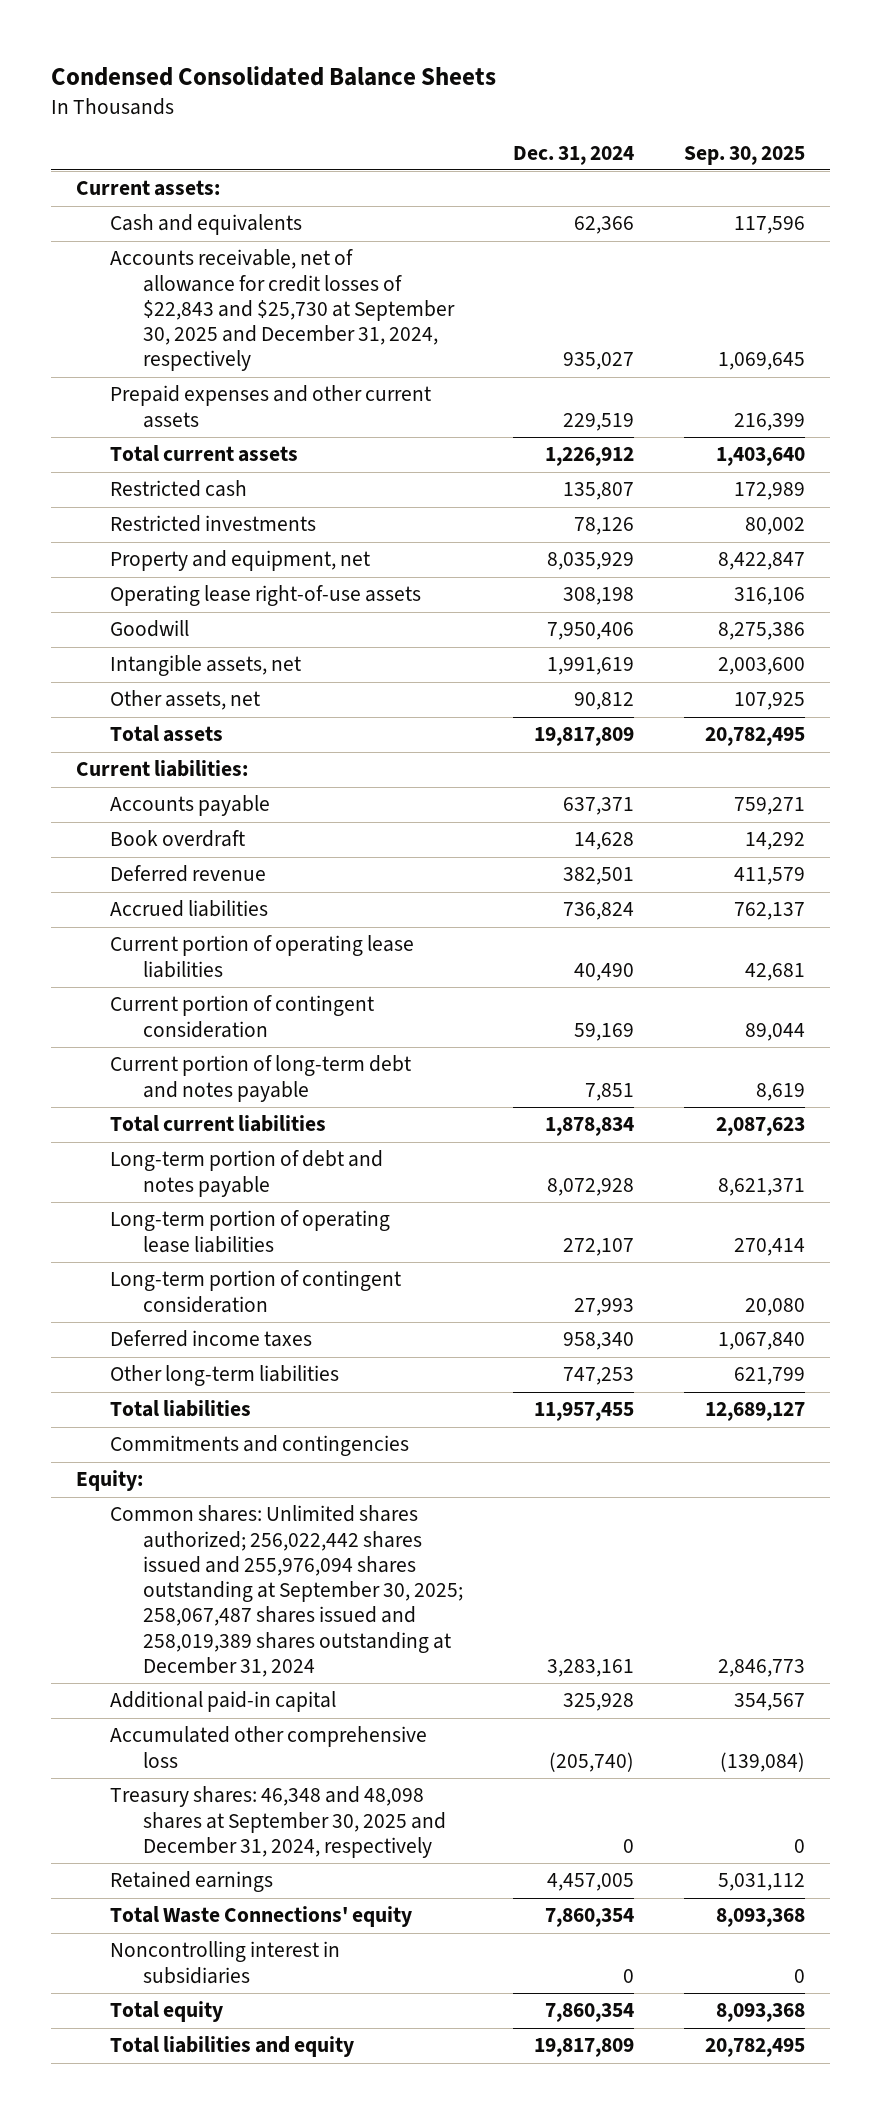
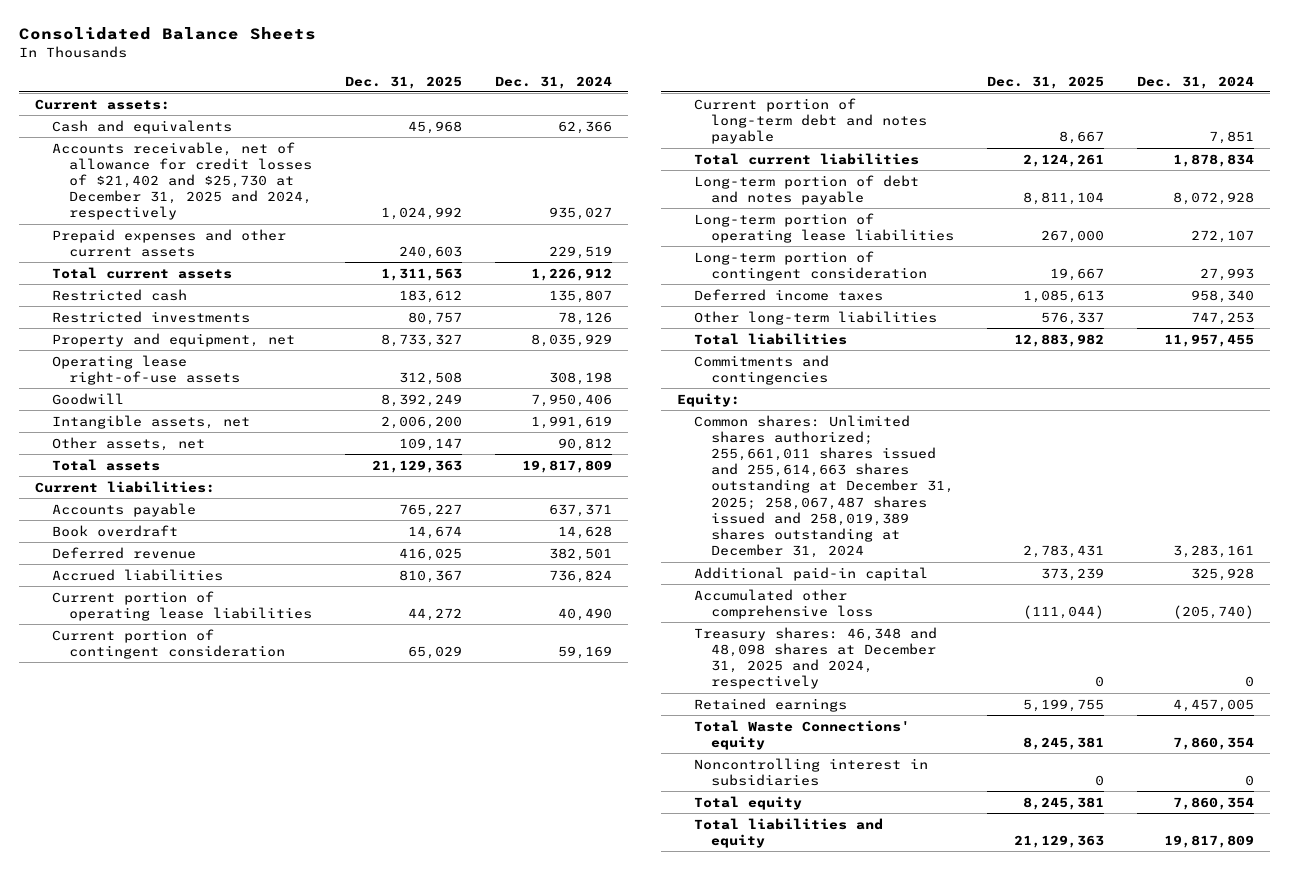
- Condensed Consolidated Balance Sheets
+ Consolidated Balance Sheets
- | Dec. 31, 2024 | Sep. 30, 2025
+ | Dec. 31, 2025 | Dec. 31, 2024
- Accounts receivable, net of allowance for credit losses of $22,843 and $25,730 at September 30, 2025 and December 31, 2024, respectively | 935,027 | 1,069,645
+ Accounts receivable, net of allowance for credit losses of $21,402 and $25,730 at December 31, 2025 and 2024, respectively | 1,024,992 | 935,027
- Common shares: Unlimited shares authorized; 256,022,442 shares issued and 255,976,094 shares outstanding at September 30, 2025; 258,067,487 shares issued and 258,019,389 shares outstanding at December 31, 2024 | 3,283,161 | 2,846,773
+ Common shares: Unlimited shares authorized; 255,661,011 shares issued and 255,614,663 shares outstanding at December 31, 2025; 258,067,487 shares issued and 258,019,389 shares outstanding at December 31, 2024 | 2,783,431 | 3,283,161
- Treasury shares: 46,348 and 48,098 shares at September 30, 2025 and December 31, 2024, respectively | 0 | 0
+ Treasury shares: 46,348 and 48,098 shares at December 31, 2025 and 2024, respectively | 0 | 0

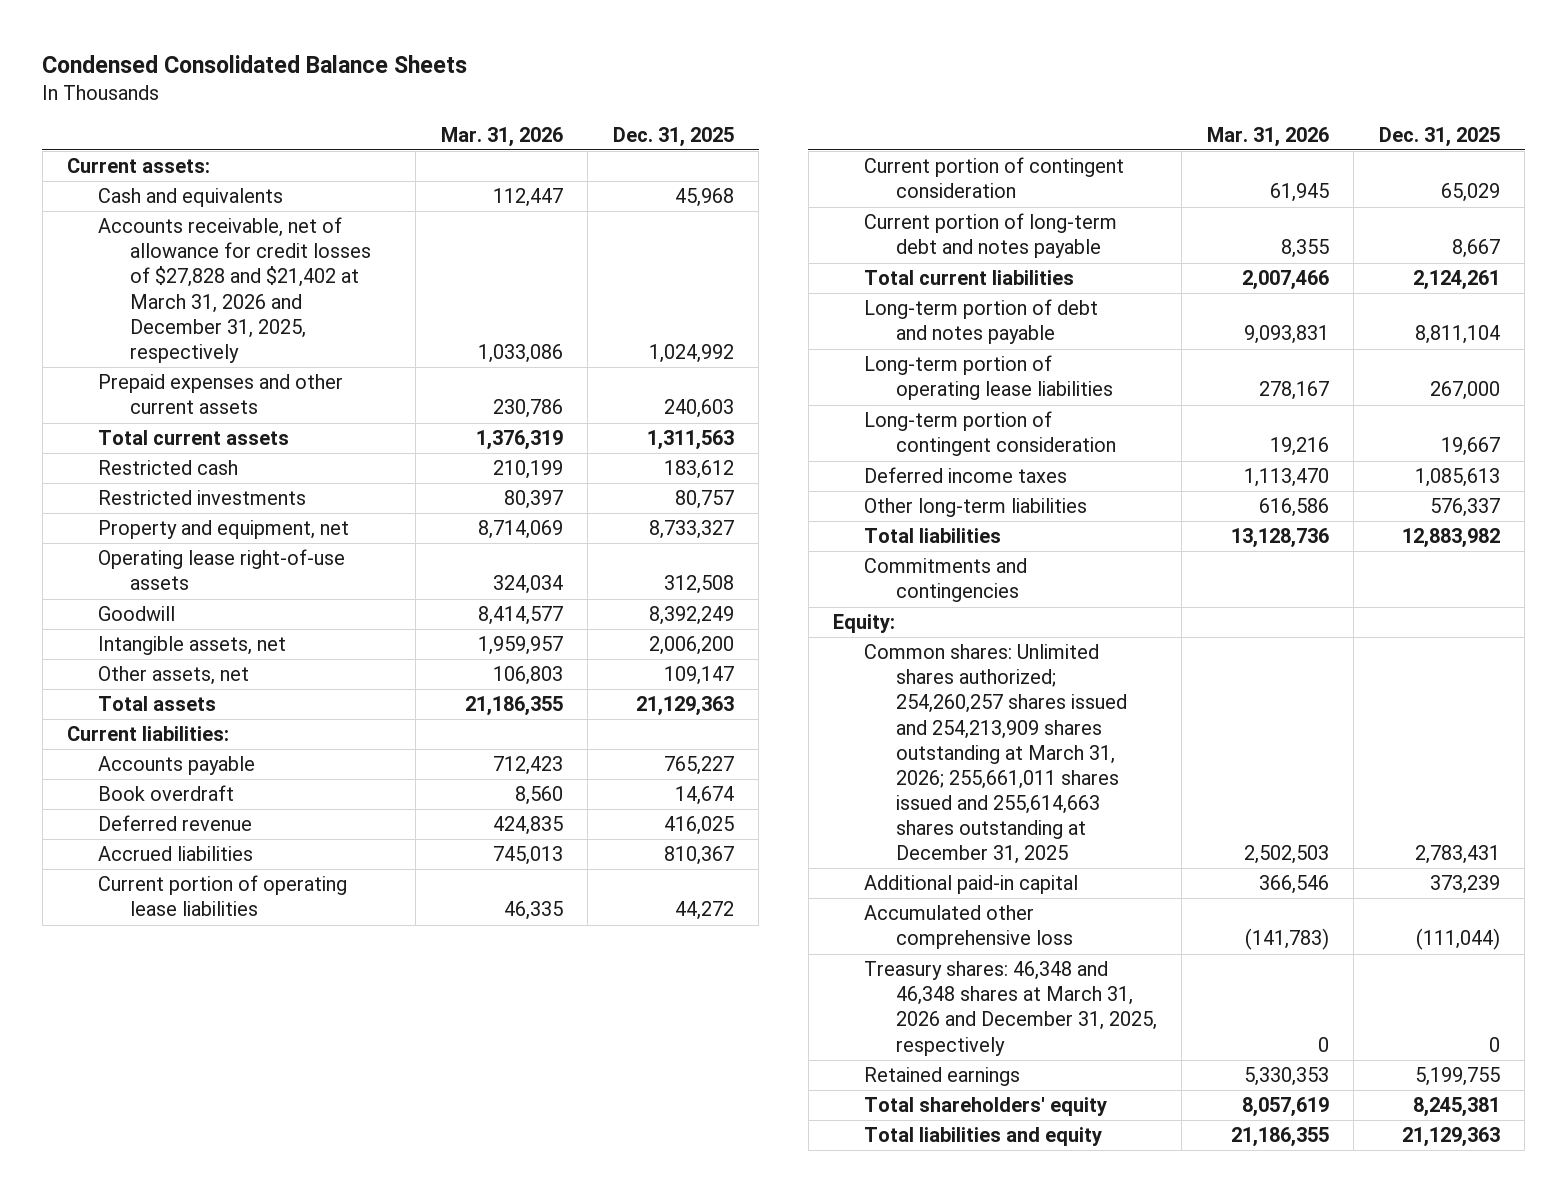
- Consolidated Balance Sheets
+ Condensed Consolidated Balance Sheets
- | Dec. 31, 2025 | Dec. 31, 2024
+ | Mar. 31, 2026 | Dec. 31, 2025
- Accounts receivable, net of allowance for credit losses of $21,402 and $25,730 at December 31, 2025 and 2024, respectively | 1,024,992 | 935,027
+ Accounts receivable, net of allowance for credit losses of $27,828 and $21,402 at March 31, 2026 and December 31, 2025, respectively | 1,033,086 | 1,024,992
- Common shares: Unlimited shares authorized; 255,661,011 shares issued and 255,614,663 shares outstanding at December 31, 2025; 258,067,487 shares issued and 258,019,389 shares outstanding at December 31, 2024 | 2,783,431 | 3,283,161
+ Common shares: Unlimited shares authorized; 254,260,257 shares issued and 254,213,909 shares outstanding at March 31, 2026; 255,661,011 shares issued and 255,614,663 shares outstanding at December 31, 2025 | 2,502,503 | 2,783,431
- Treasury shares: 46,348 and 48,098 shares at December 31, 2025 and 2024, respectively | 0 | 0
+ Treasury shares: 46,348 and 46,348 shares at March 31, 2026 and December 31, 2025, respectively | 0 | 0
- Total Waste Connections' equity | 8,245,381 | 7,860,354
- Noncontrolling interest in subsidiaries | 0 | 0
- Total equity | 8,245,381 | 7,860,354
+ Total shareholders' equity | 8,057,619 | 8,245,381

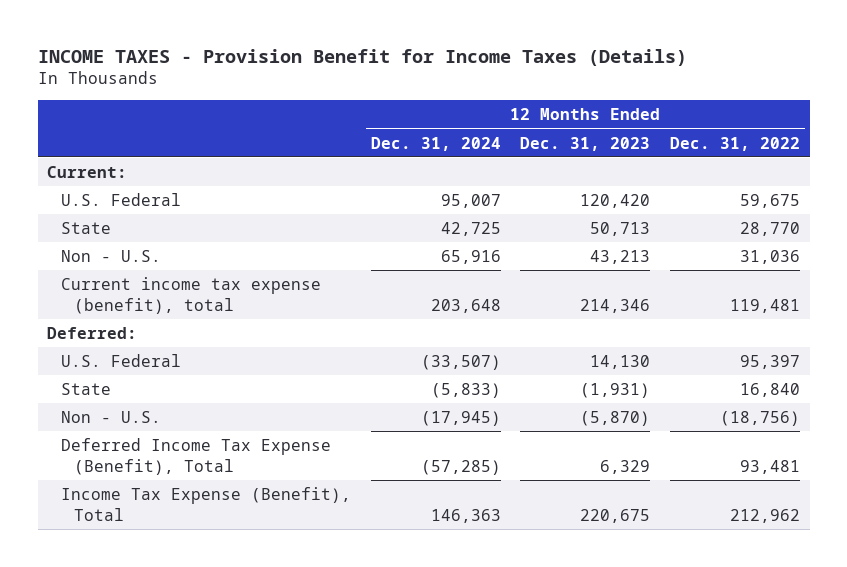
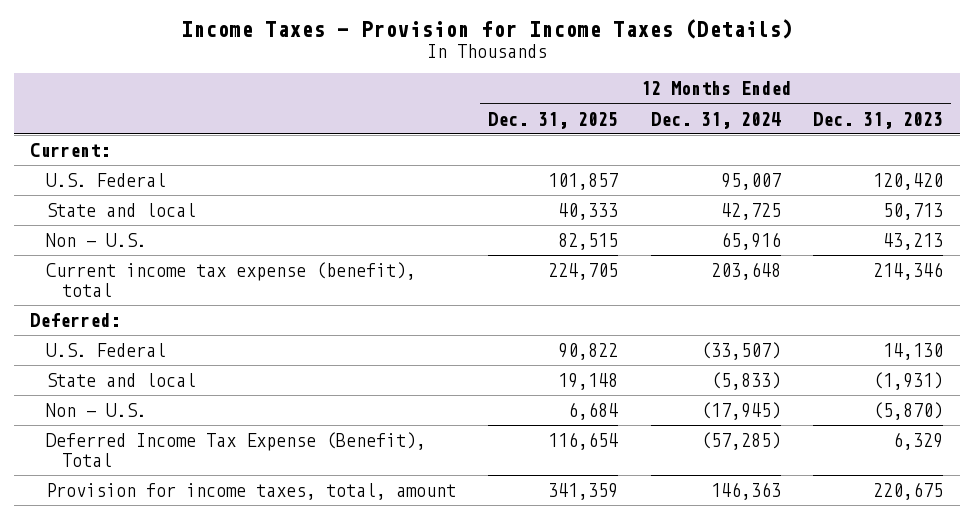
- INCOME TAXES - Provision Benefit for Income Taxes (Details)
+ Income Taxes - Provision for Income Taxes (Details)
- | 12 Months Ended Dec. 31, 2024 | 12 Months Ended Dec. 31, 2023 | 12 Months Ended Dec. 31, 2022
+ | 12 Months Ended Dec. 31, 2025 | 12 Months Ended Dec. 31, 2024 | 12 Months Ended Dec. 31, 2023
- State | 42,725 | 50,713 | 28,770
+ State and local | 40,333 | 42,725 | 50,713
- State | (5,833) | (1,931) | 16,840
+ State and local | 19,148 | (5,833) | (1,931)
- Income Tax Expense (Benefit), Total | 146,363 | 220,675 | 212,962
+ Provision for income taxes, total, amount | 341,359 | 146,363 | 220,675

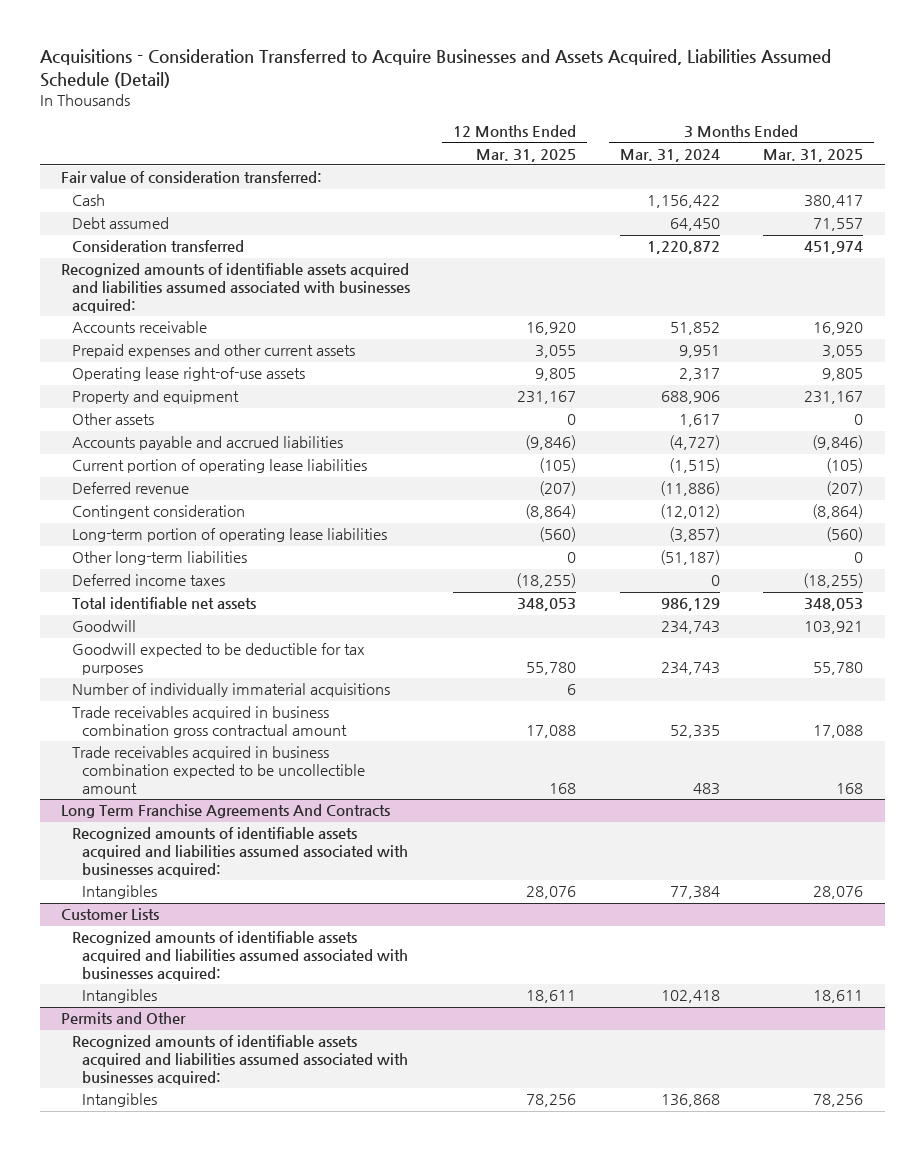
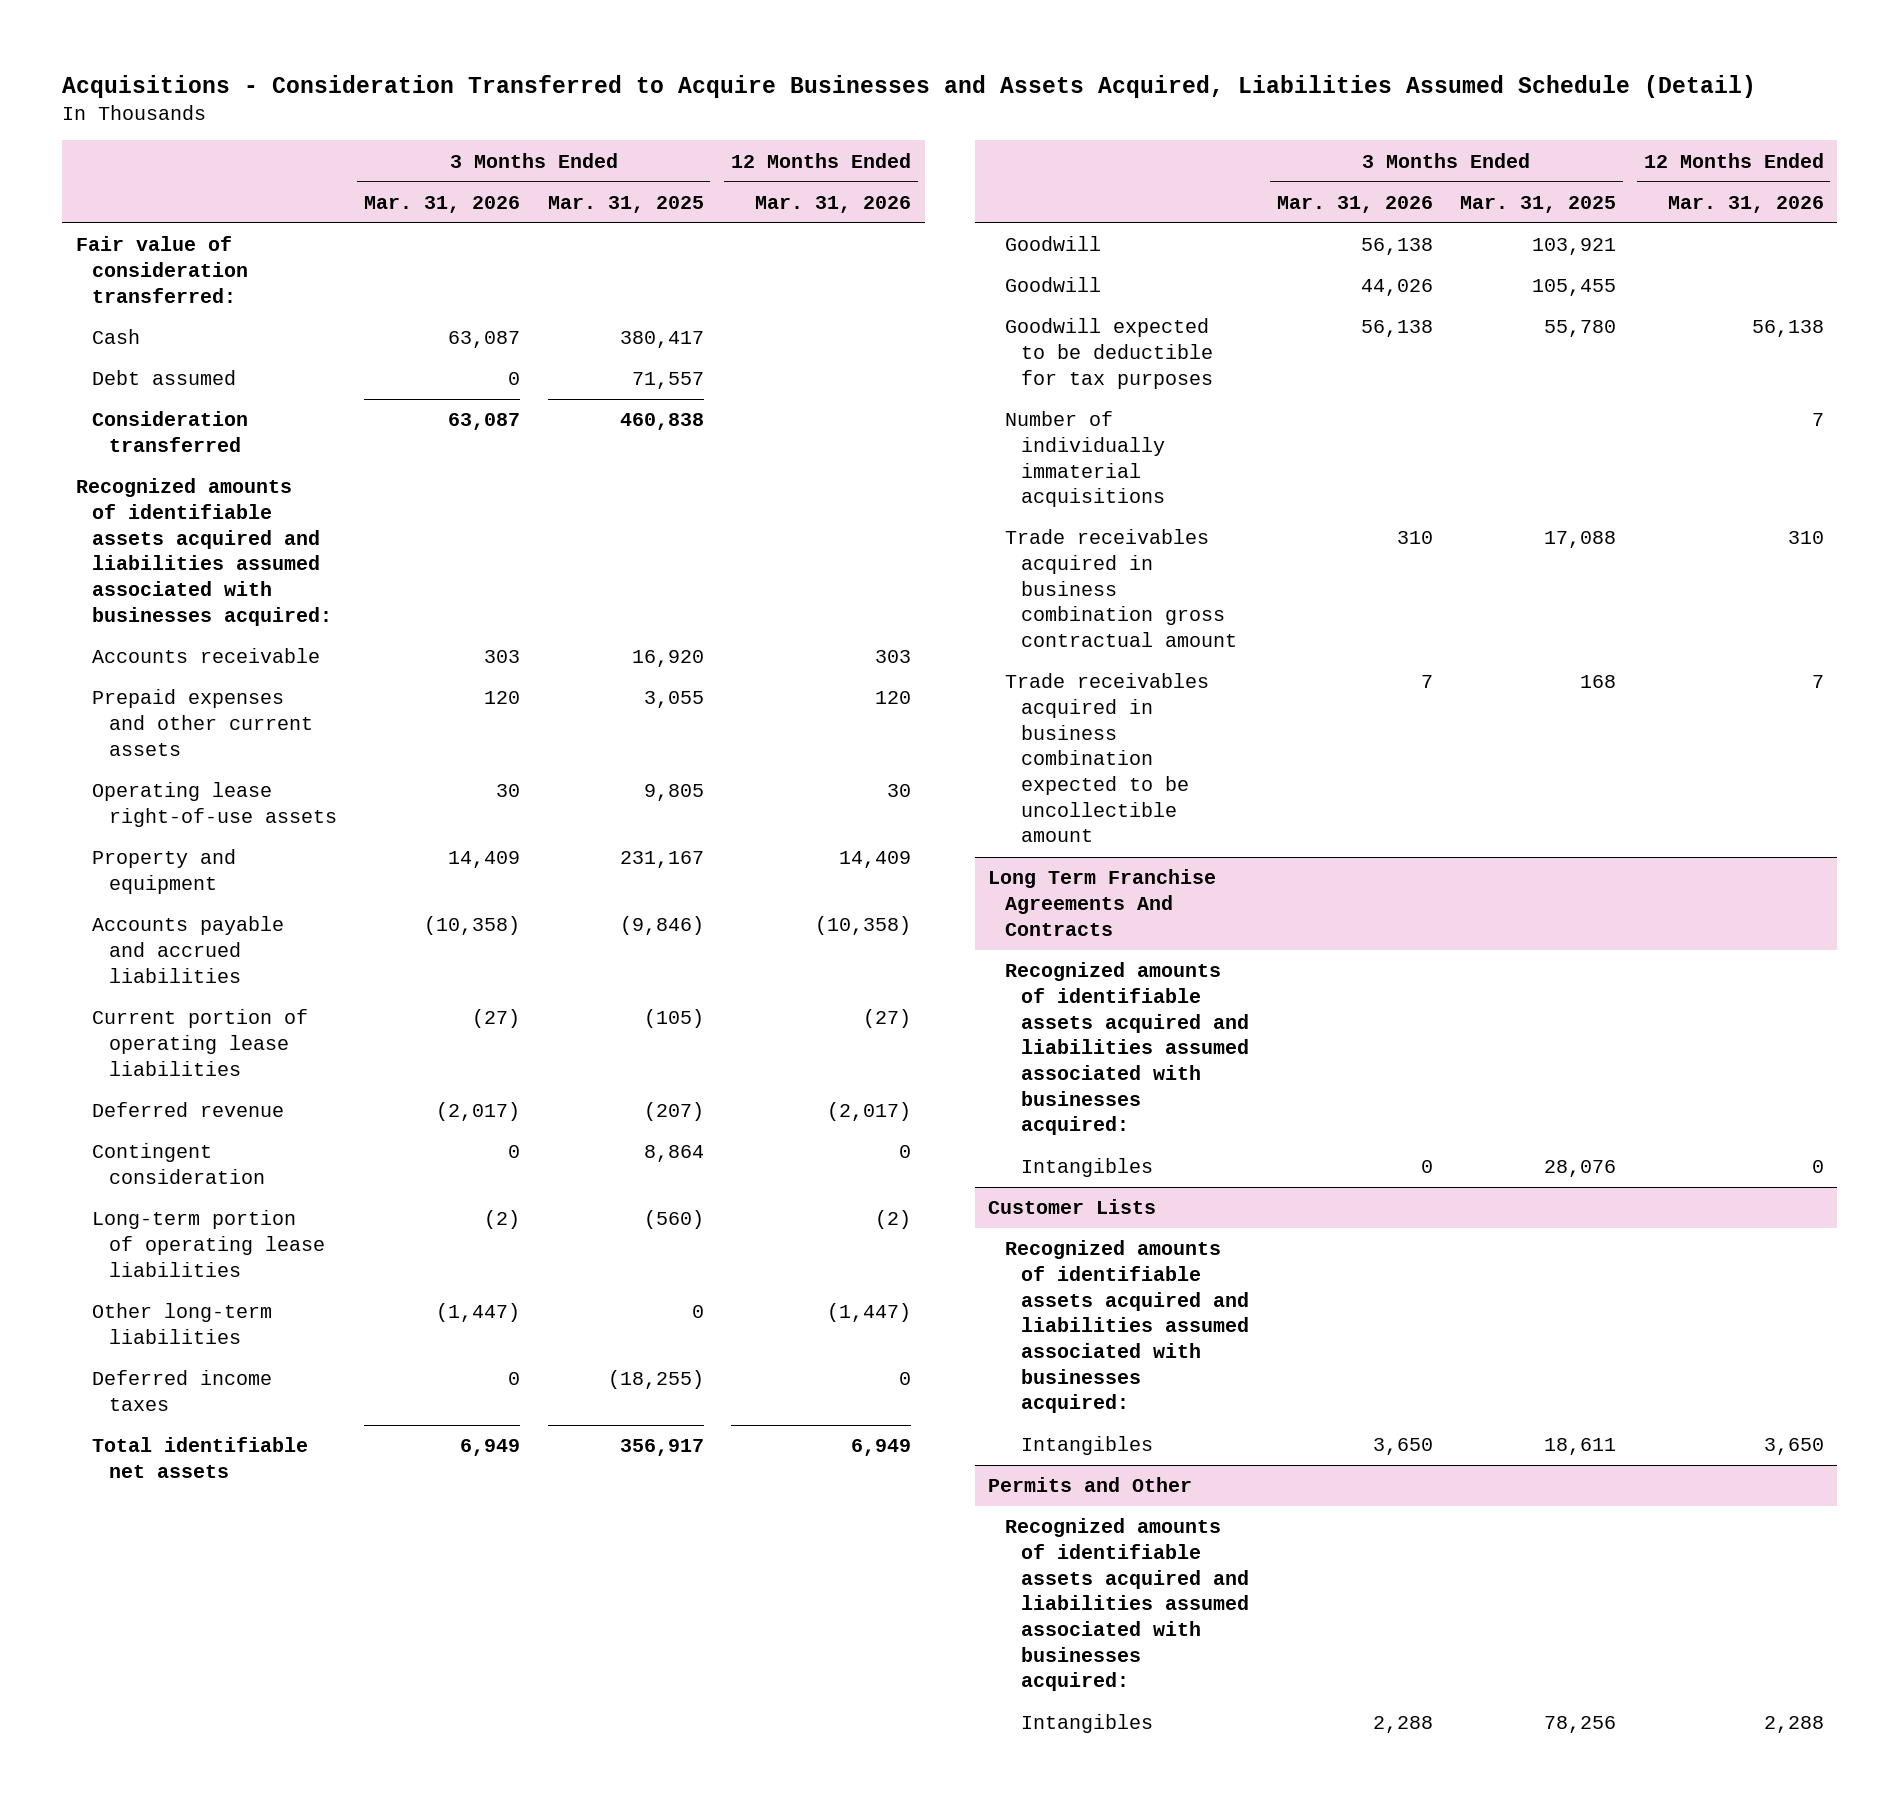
- | 12 Months Ended Mar. 31, 2025 | 3 Months Ended Mar. 31, 2024 | 3 Months Ended Mar. 31, 2025
+ | 3 Months Ended Mar. 31, 2026 | 3 Months Ended Mar. 31, 2025 | 12 Months Ended Mar. 31, 2026
- Consideration transferred | | 1,220,872 | 451,974
+ Consideration transferred | 63,087 | 460,838 |
- Other assets | 0 | 1,617 | 0
- Contingent consideration | (8,864) | (12,012) | (8,864)
+ Contingent consideration | 0 | 8,864 | 0
- Total identifiable net assets | 348,053 | 986,129 | 348,053
+ Total identifiable net assets | 6,949 | 356,917 | 6,949
+ Goodwill | 44,026 | 105,455 |

